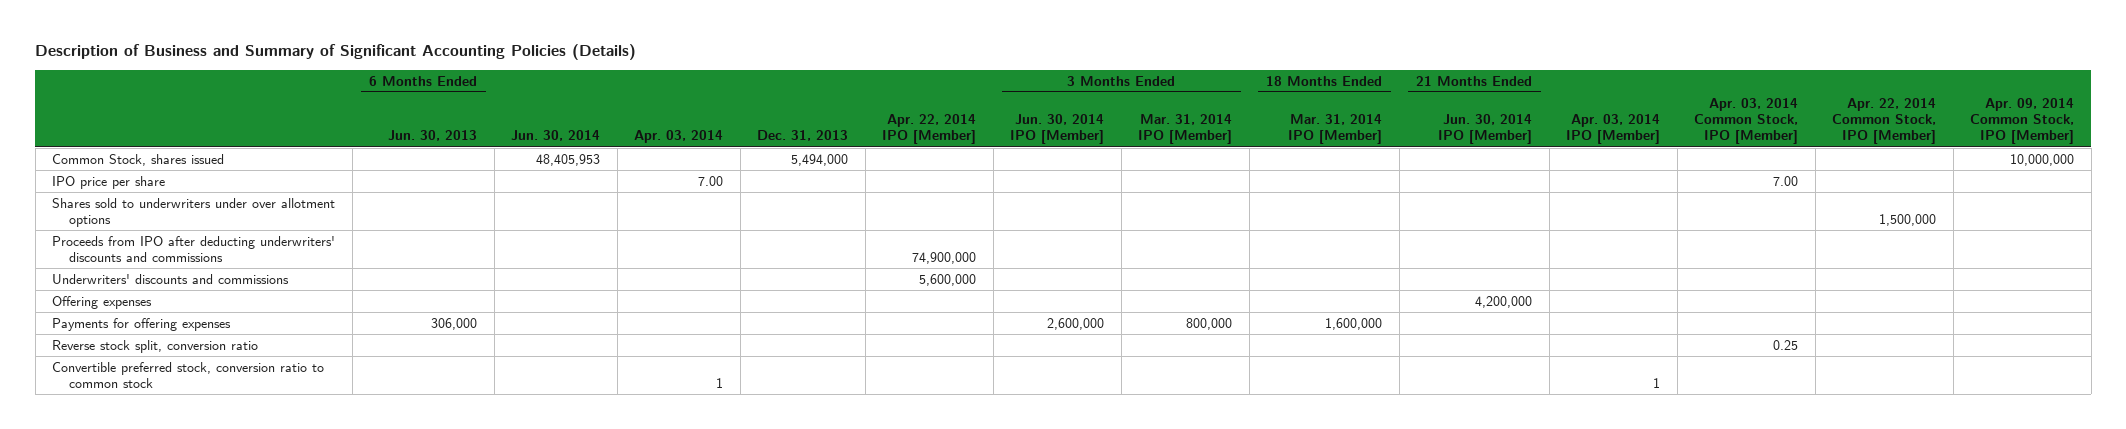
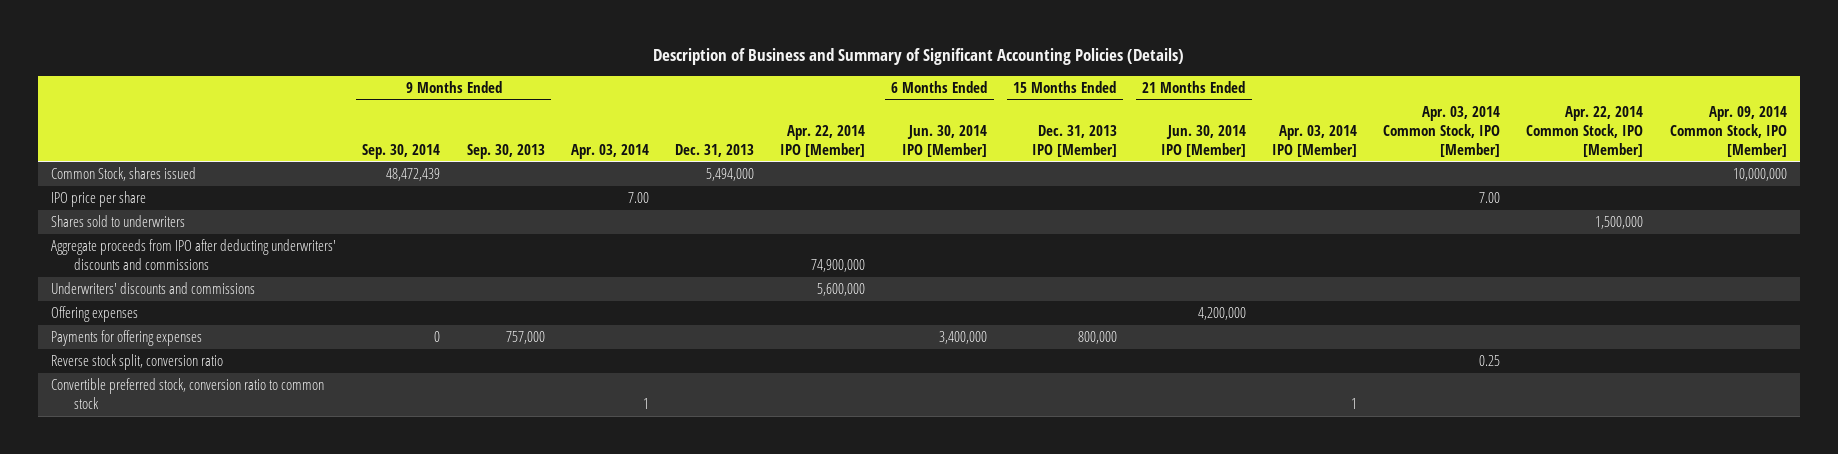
- | 6 Months Ended Jun. 30, 2013 | Jun. 30, 2014 | Apr. 03, 2014 | Dec. 31, 2013 | Apr. 22, 2014 IPO [Member] | 3 Months Ended Jun. 30, 2014 IPO [Member] | 3 Months Ended Mar. 31, 2014 IPO [Member] | 18 Months Ended Mar. 31, 2014 IPO [Member] | 21 Months Ended Jun. 30, 2014 IPO [Member] | Apr. 03, 2014 IPO [Member] | Apr. 03, 2014 Common Stock, IPO [Member] | Apr. 22, 2014 Common Stock, IPO [Member] | Apr. 09, 2014 Common Stock, IPO [Member]
+ | 9 Months Ended Sep. 30, 2014 | 9 Months Ended Sep. 30, 2013 | Apr. 03, 2014 | Dec. 31, 2013 | Apr. 22, 2014 IPO [Member] | 6 Months Ended Jun. 30, 2014 IPO [Member] | 15 Months Ended Dec. 31, 2013 IPO [Member] | 21 Months Ended Jun. 30, 2014 IPO [Member] | Apr. 03, 2014 IPO [Member] | Apr. 03, 2014 Common Stock, IPO [Member] | Apr. 22, 2014 Common Stock, IPO [Member] | Apr. 09, 2014 Common Stock, IPO [Member]
- Shares sold to underwriters under over allotment options | | | | | | | | | | | | 1,500,000 |
- Proceeds from IPO after deducting underwriters' discounts and commissions | | | | | 74,900,000 | | | | | | | |
+ Shares sold to underwriters | | | | | | | | | | | 1,500,000 |
+ Aggregate proceeds from IPO after deducting underwriters' discounts and commissions | | | | | 74,900,000 | | | | | | |

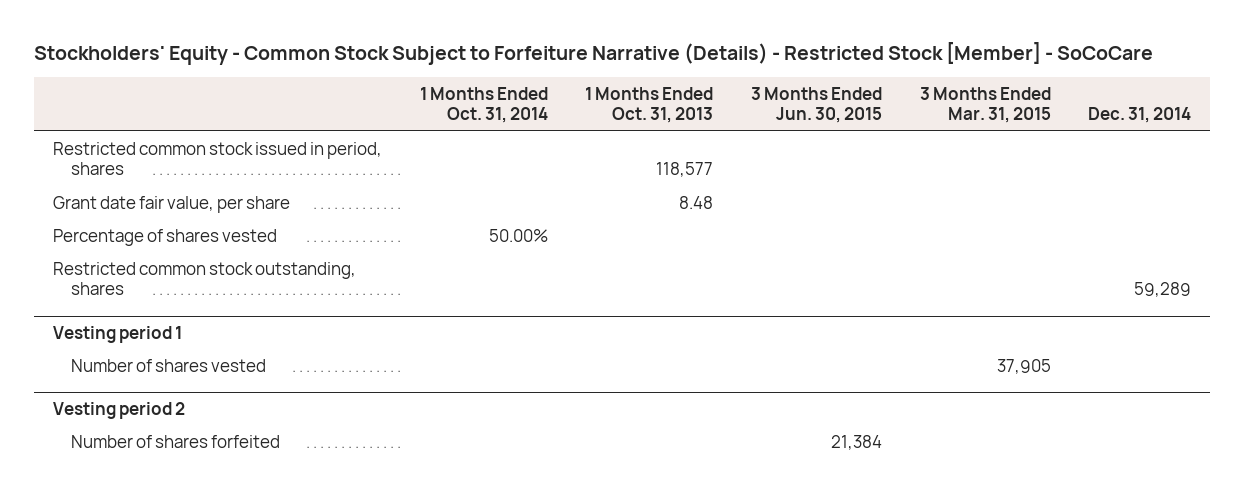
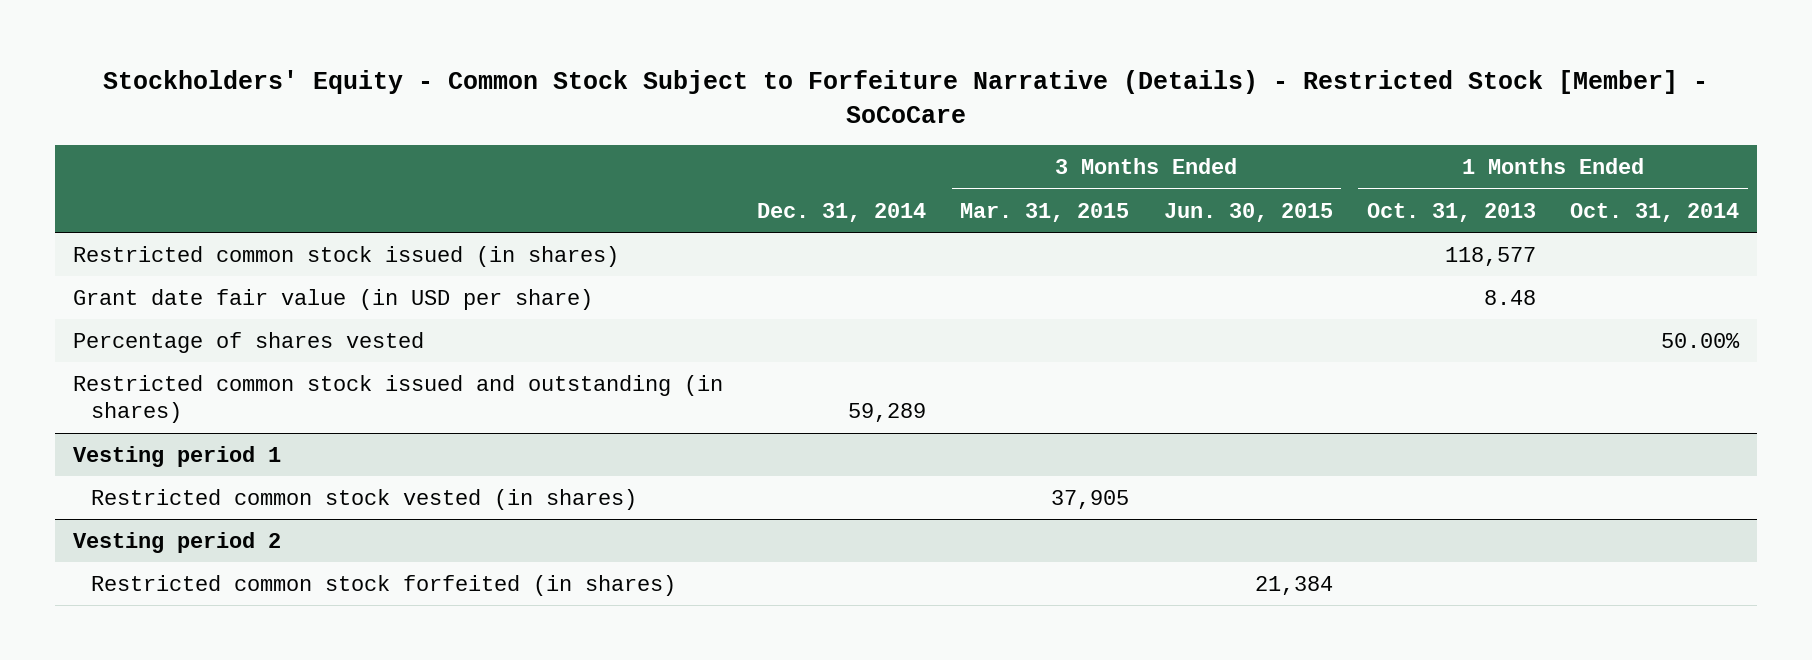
- | 1 Months Ended Oct. 31, 2014 | 1 Months Ended Oct. 31, 2013 | 3 Months Ended Jun. 30, 2015 | 3 Months Ended Mar. 31, 2015 | Dec. 31, 2014
+ | Dec. 31, 2014 | 3 Months Ended Mar. 31, 2015 | 3 Months Ended Jun. 30, 2015 | 1 Months Ended Oct. 31, 2013 | 1 Months Ended Oct. 31, 2014
- Restricted common stock issued in period, shares | | 118,577 | | |
- Grant date fair value, per share | | 8.48 | | |
+ Restricted common stock issued (in shares) | | | | 118,577 |
+ Grant date fair value (in USD per share) | | | | 8.48 |
- Restricted common stock outstanding, shares | | | | | 59,289
+ Restricted common stock issued and outstanding (in shares) | 59,289 | | | |
@ Vesting period 1
- Number of shares vested | | | | 37,905 |
+ Restricted common stock vested (in shares) | | 37,905 | | |
@ Vesting period 2
- Number of shares forfeited | | | 21,384 | |
+ Restricted common stock forfeited (in shares) | | | 21,384 | |

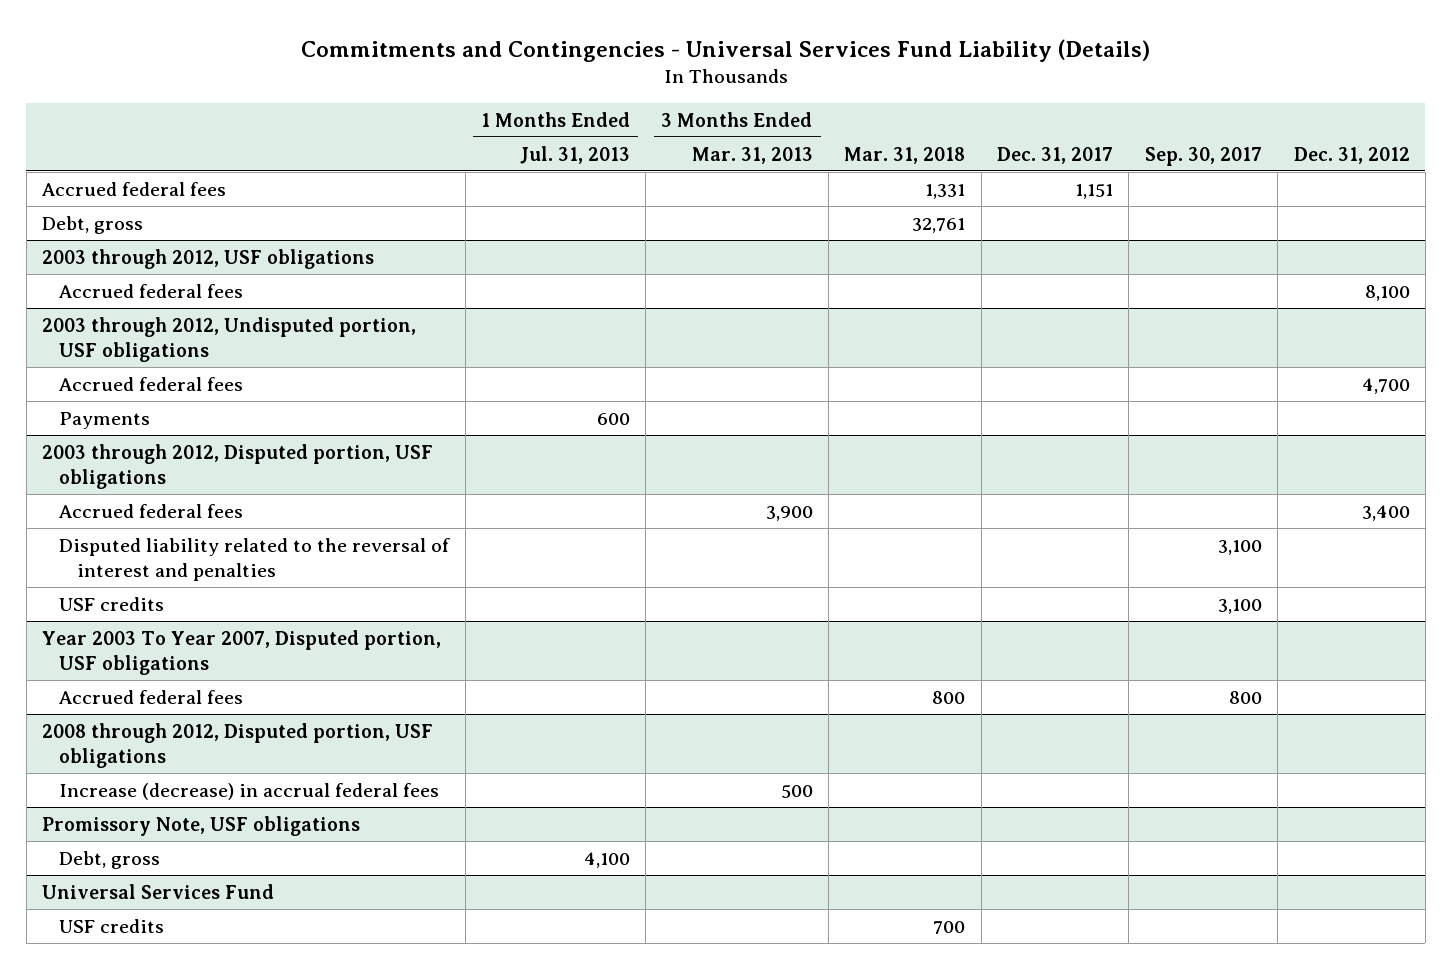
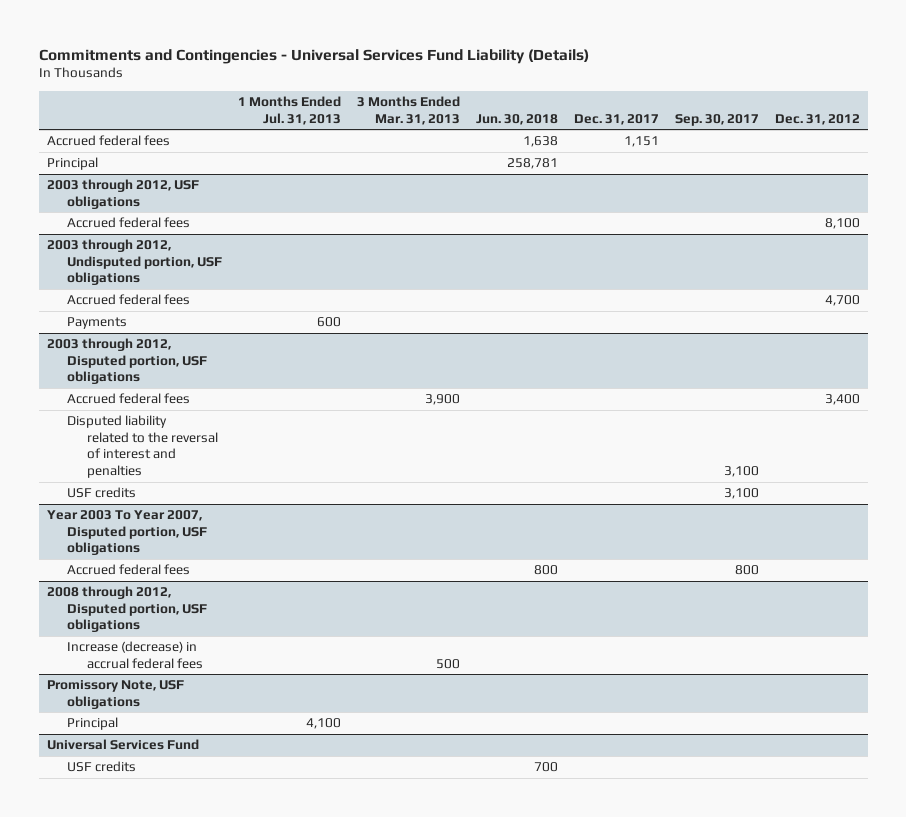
- | 1 Months Ended Jul. 31, 2013 | 3 Months Ended Mar. 31, 2013 | Mar. 31, 2018 | Dec. 31, 2017 | Sep. 30, 2017 | Dec. 31, 2012
+ | 1 Months Ended Jul. 31, 2013 | 3 Months Ended Mar. 31, 2013 | Jun. 30, 2018 | Dec. 31, 2017 | Sep. 30, 2017 | Dec. 31, 2012
- Debt, gross | | | 32,761 | | |
+ Principal | | | 258,781 | | |
@ Promissory Note, USF obligations
- Debt, gross | 4,100 | | | | |
+ Principal | 4,100 | | | | |

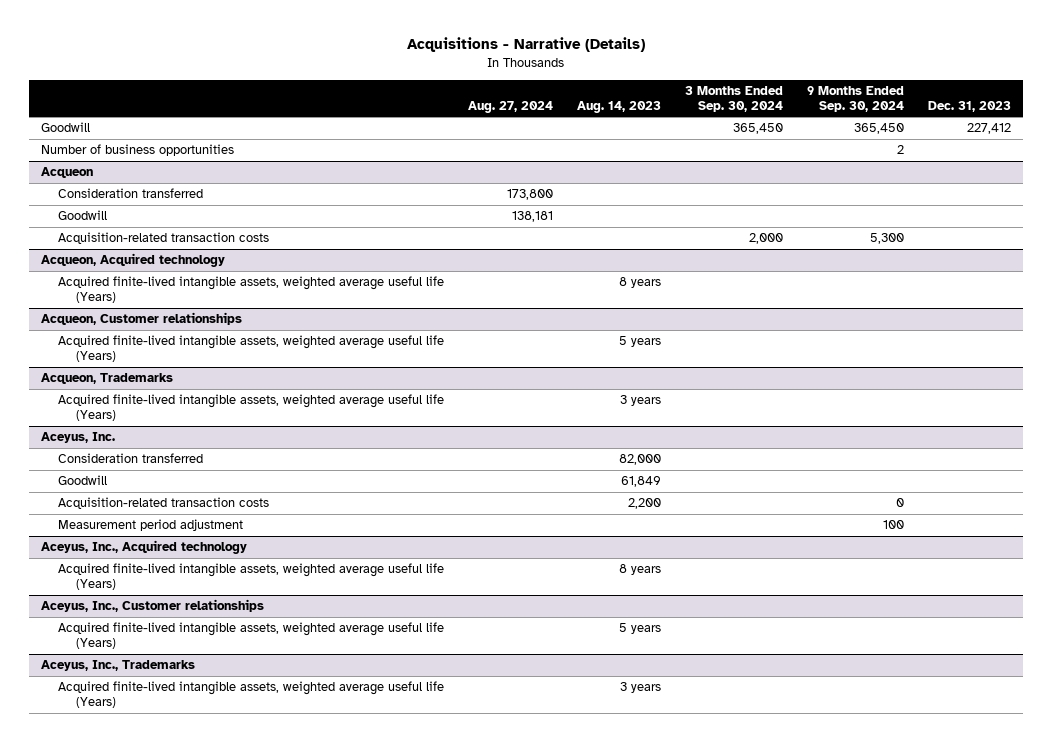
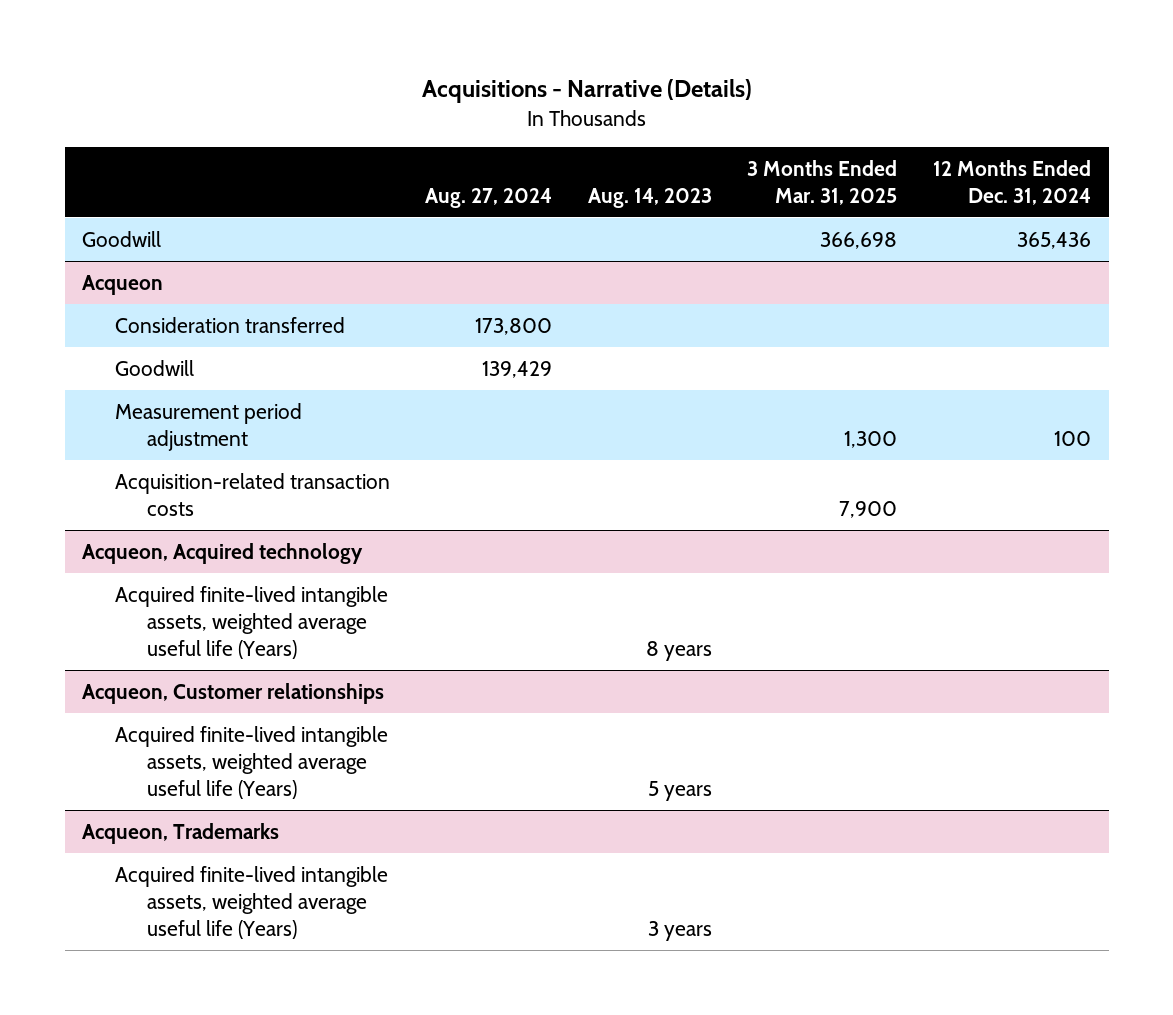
- | Aug. 27, 2024 | Aug. 14, 2023 | 3 Months Ended Sep. 30, 2024 | 9 Months Ended Sep. 30, 2024 | Dec. 31, 2023
+ | Aug. 27, 2024 | Aug. 14, 2023 | 3 Months Ended Mar. 31, 2025 | 12 Months Ended Dec. 31, 2024
- Number of business opportunities | | | | 2 |
@ Acqueon
- Goodwill | 138,181 | | | |
+ Goodwill | 139,429 | | |
+ Measurement period adjustment | | | 1,300 | 100
- Aceyus, Inc.
- Consideration transferred | | 82,000 | | |
- Goodwill | | 61,849 | | |
- Acquisition-related transaction costs | | 2,200 | | 0 |
- Measurement period adjustment | | | | 100 |
- Aceyus, Inc., Acquired technology
- Acquired finite-lived intangible assets, weighted average useful life (Years) | | 8 years | | |
- Aceyus, Inc., Customer relationships
- Acquired finite-lived intangible assets, weighted average useful life (Years) | | 5 years | | |
- Aceyus, Inc., Trademarks
- Acquired finite-lived intangible assets, weighted average useful life (Years) | | 3 years | | |

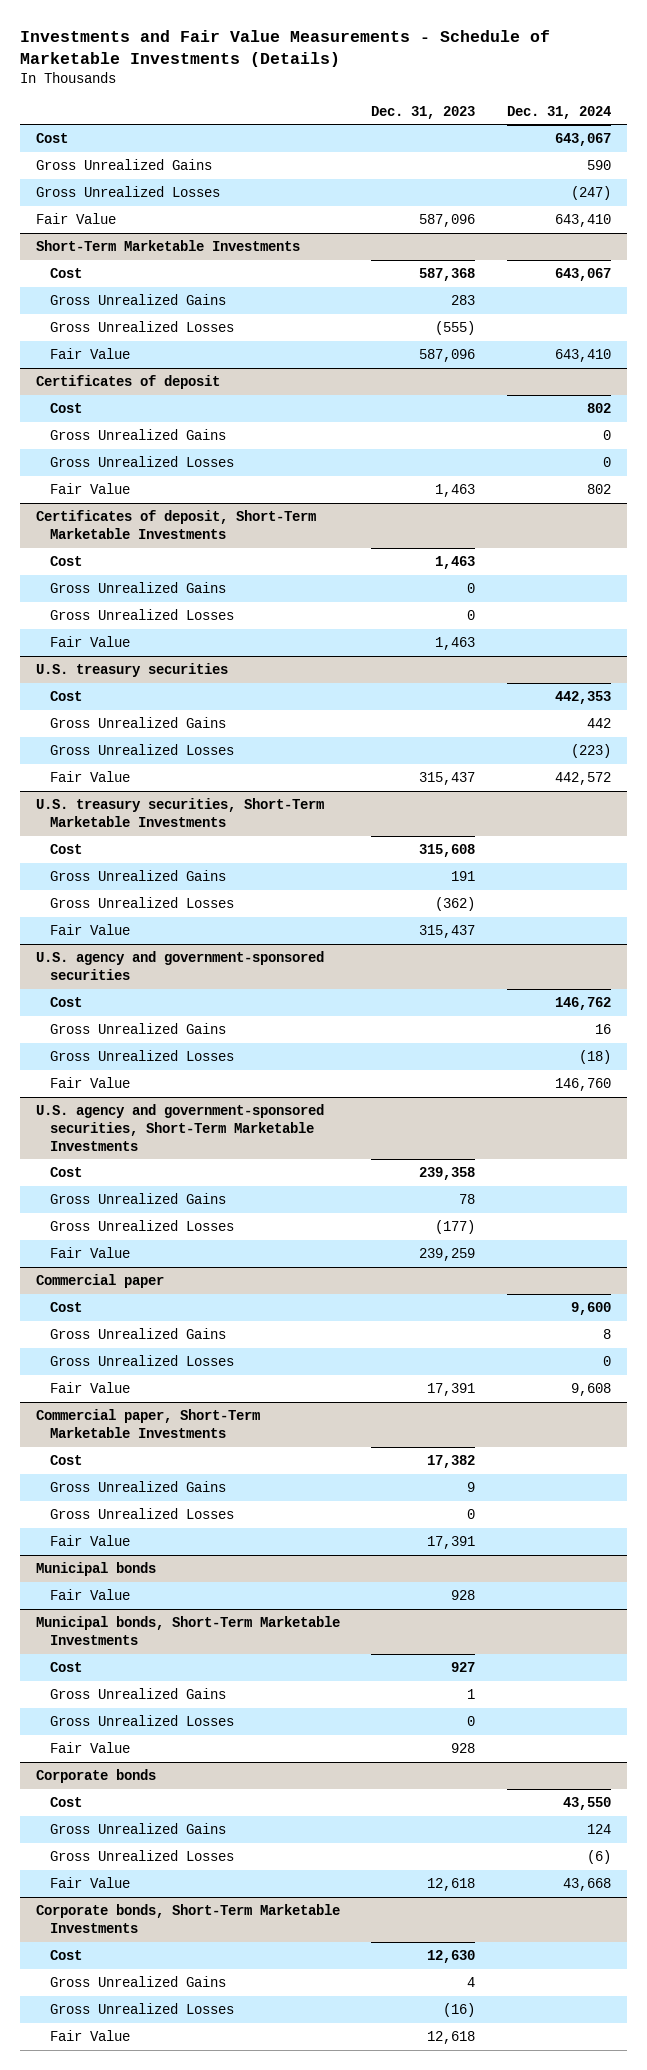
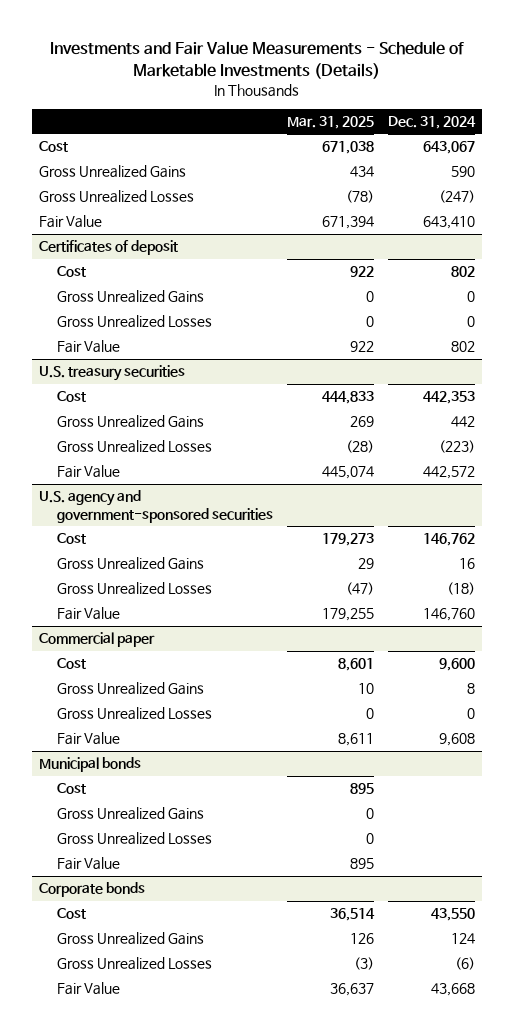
- | Dec. 31, 2023 | Dec. 31, 2024
+ | Mar. 31, 2025 | Dec. 31, 2024
- Short-Term Marketable Investments
- Cost | 587,368 | 643,067
- Gross Unrealized Gains | 283 |
- Gross Unrealized Losses | (555) |
- Fair Value | 587,096 | 643,410
- Certificates of deposit, Short-Term Marketable Investments
- Cost | 1,463 |
- Gross Unrealized Gains | 0 |
- Gross Unrealized Losses | 0 |
- Fair Value | 1,463 |
- U.S. treasury securities, Short-Term Marketable Investments
- Cost | 315,608 |
- Gross Unrealized Gains | 191 |
- Gross Unrealized Losses | (362) |
- Fair Value | 315,437 |
- U.S. agency and government-sponsored securities, Short-Term Marketable Investments
- Cost | 239,358 |
- Gross Unrealized Gains | 78 |
- Gross Unrealized Losses | (177) |
- Fair Value | 239,259 |
- Commercial paper, Short-Term Marketable Investments
- Cost | 17,382 |
- Gross Unrealized Gains | 9 |
- Gross Unrealized Losses | 0 |
- Fair Value | 17,391 |
@ Municipal bonds
+ Cost | 895 |
+ Gross Unrealized Gains | 0 |
+ Gross Unrealized Losses | 0 |
- Municipal bonds, Short-Term Marketable Investments
- Cost | 927 |
- Gross Unrealized Gains | 1 |
- Gross Unrealized Losses | 0 |
- Fair Value | 928 |
- Corporate bonds, Short-Term Marketable Investments
- Cost | 12,630 |
- Gross Unrealized Gains | 4 |
- Gross Unrealized Losses | (16) |
- Fair Value | 12,618 |

